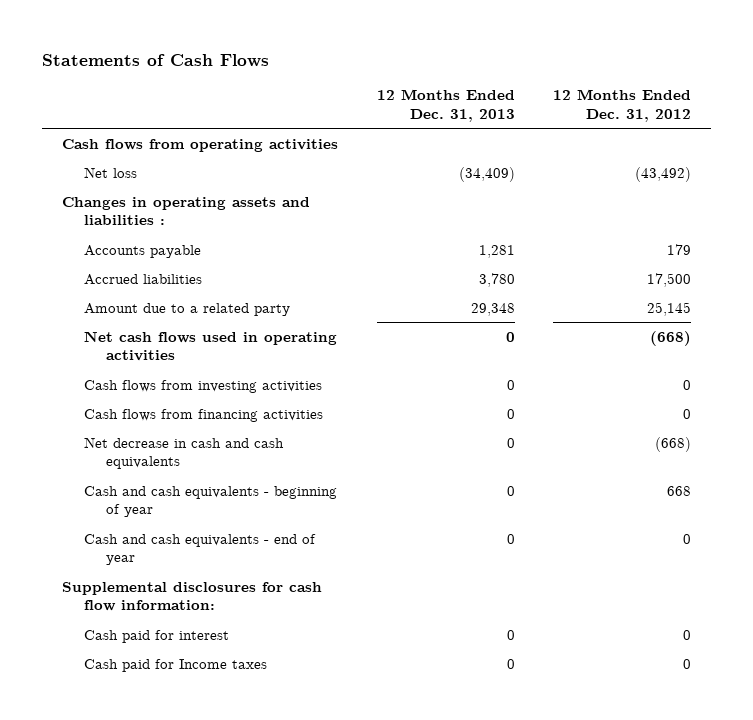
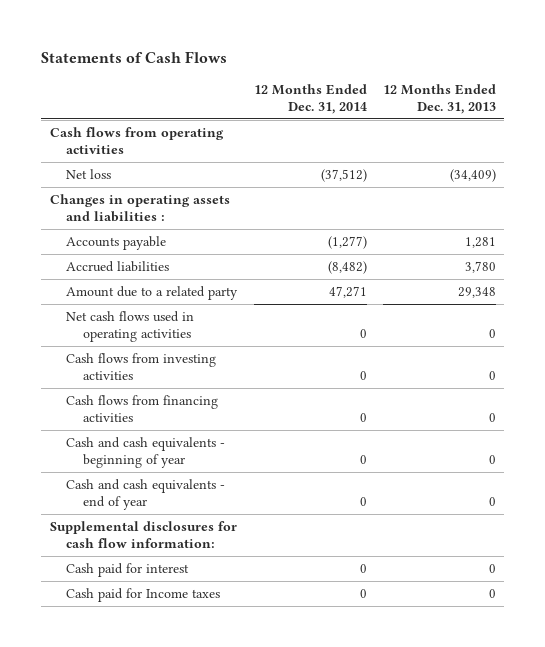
- | 12 Months Ended Dec. 31, 2013 | 12 Months Ended Dec. 31, 2012
+ | 12 Months Ended Dec. 31, 2014 | 12 Months Ended Dec. 31, 2013
- Net decrease in cash and cash equivalents | 0 | (668)

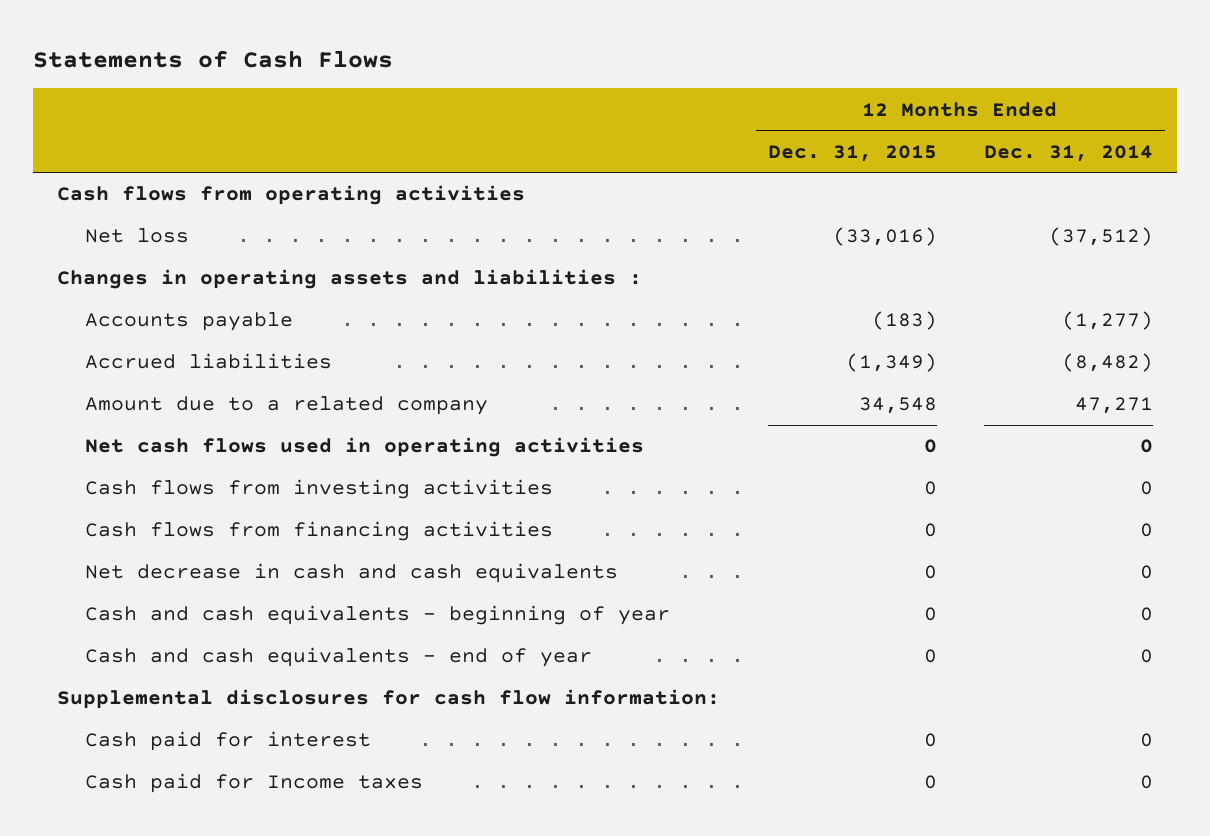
- | 12 Months Ended Dec. 31, 2014 | 12 Months Ended Dec. 31, 2013
+ | 12 Months Ended Dec. 31, 2015 | 12 Months Ended Dec. 31, 2014
- Amount due to a related party | 47,271 | 29,348
+ Amount due to a related company | 34,548 | 47,271
+ Net decrease in cash and cash equivalents | 0 | 0

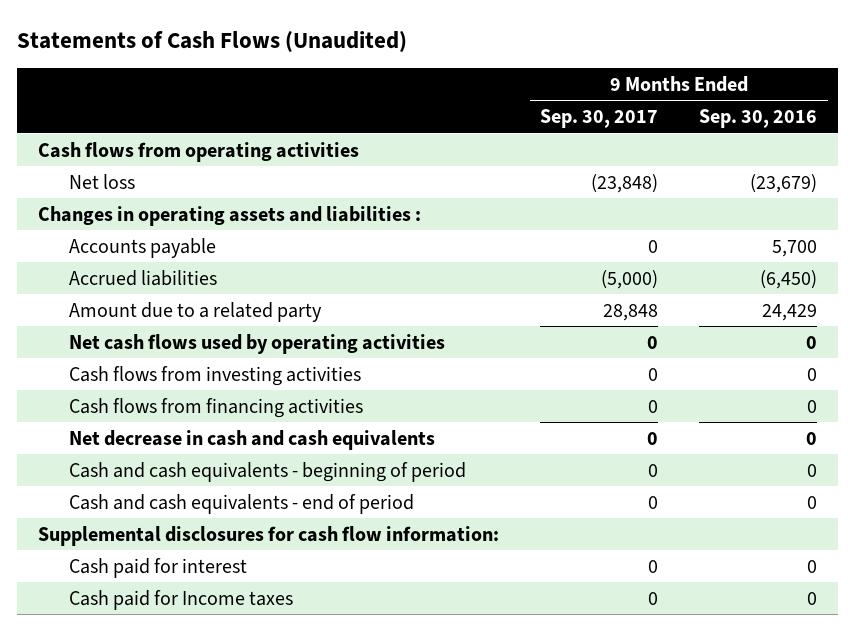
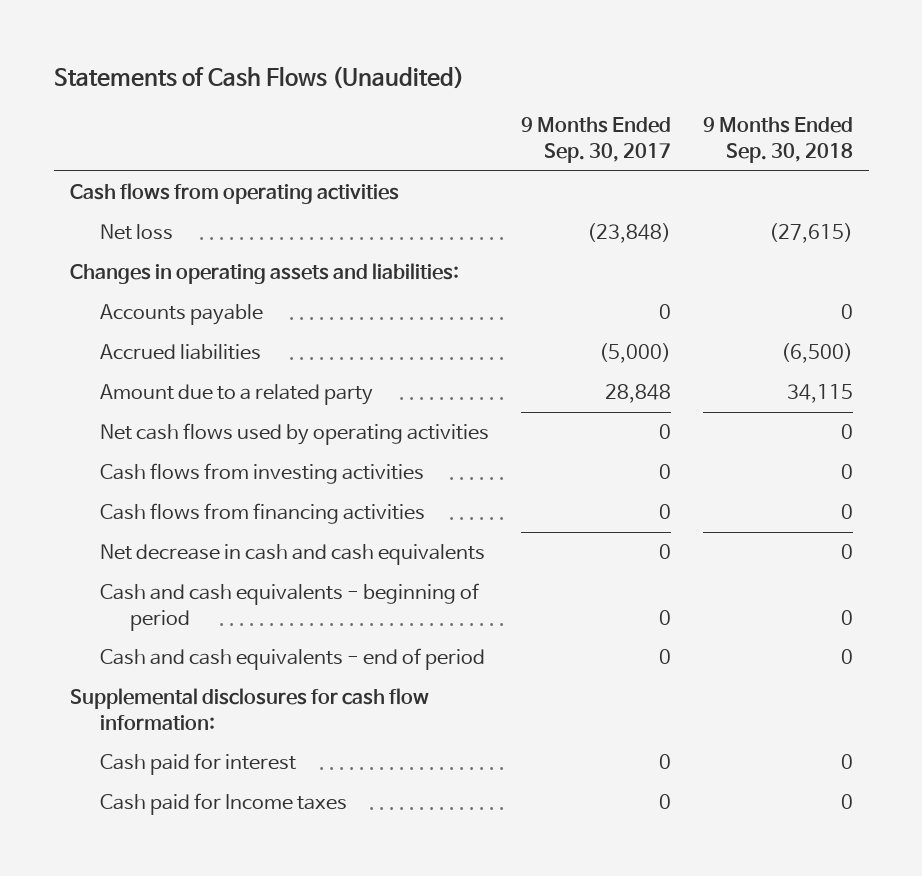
- | 9 Months Ended Sep. 30, 2017 | 9 Months Ended Sep. 30, 2016
+ | 9 Months Ended Sep. 30, 2017 | 9 Months Ended Sep. 30, 2018
- Changes in operating assets and liabilities :
+ Changes in operating assets and liabilities:

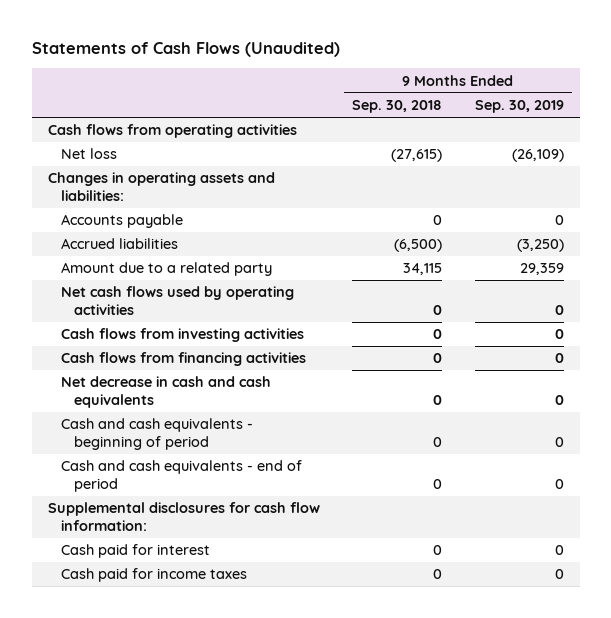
- | 9 Months Ended Sep. 30, 2017 | 9 Months Ended Sep. 30, 2018
+ | 9 Months Ended Sep. 30, 2018 | 9 Months Ended Sep. 30, 2019
- Cash paid for Income taxes | 0 | 0
+ Cash paid for income taxes | 0 | 0

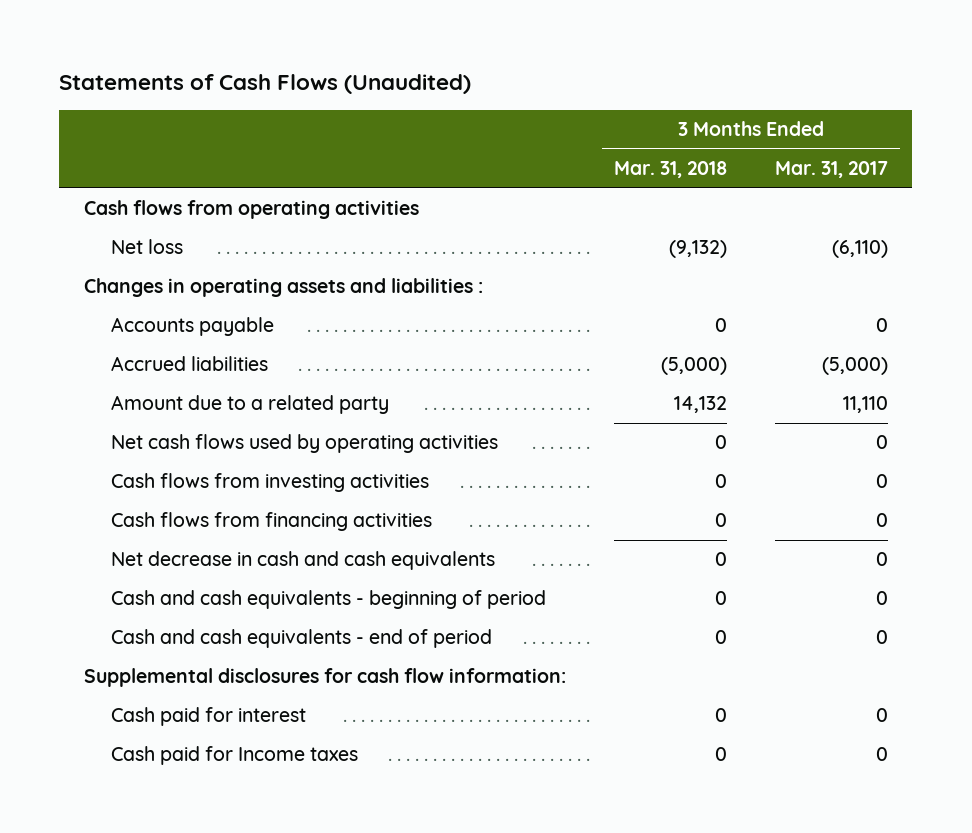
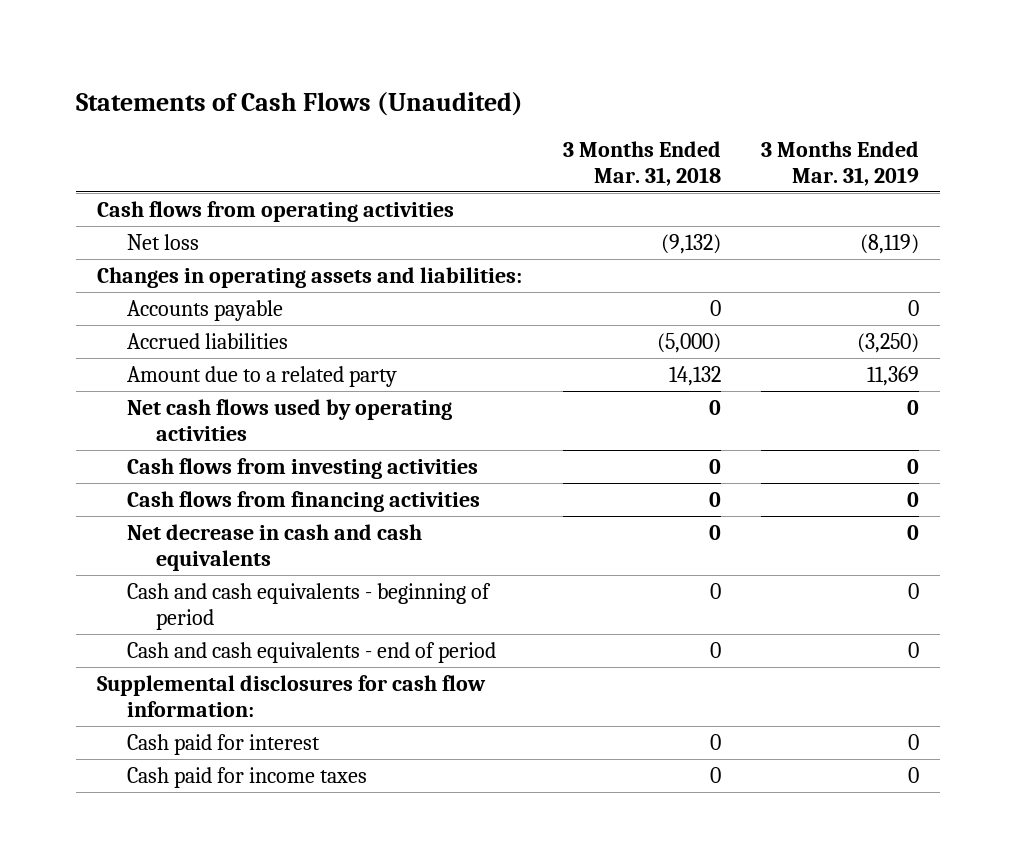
- | 3 Months Ended Mar. 31, 2018 | 3 Months Ended Mar. 31, 2017
+ | 3 Months Ended Mar. 31, 2018 | 3 Months Ended Mar. 31, 2019
- Changes in operating assets and liabilities :
+ Changes in operating assets and liabilities:
- Cash paid for Income taxes | 0 | 0
+ Cash paid for income taxes | 0 | 0

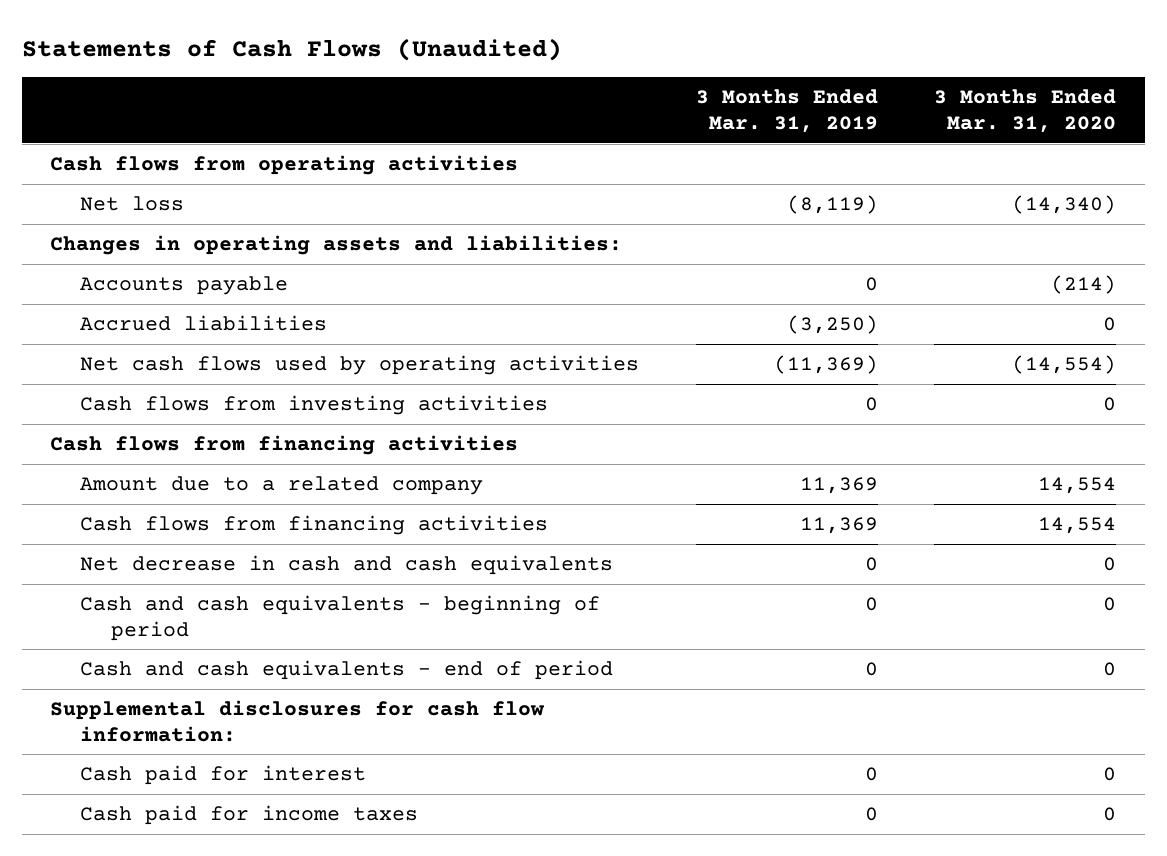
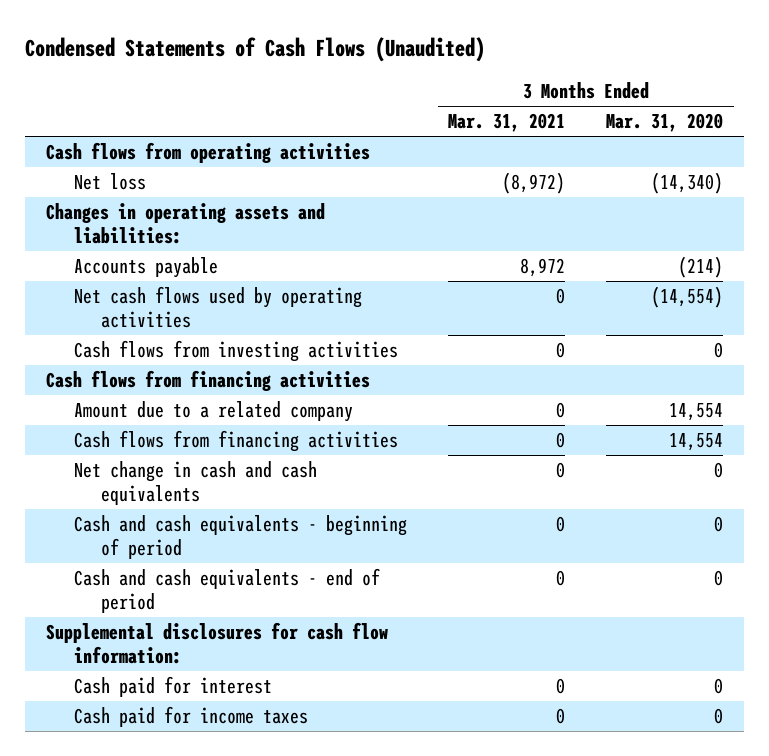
- Statements of Cash Flows (Unaudited)
+ Condensed Statements of Cash Flows (Unaudited)
- | 3 Months Ended Mar. 31, 2019 | 3 Months Ended Mar. 31, 2020
+ | 3 Months Ended Mar. 31, 2021 | 3 Months Ended Mar. 31, 2020
- Accrued liabilities | (3,250) | 0
- Net decrease in cash and cash equivalents | 0 | 0
+ Net change in cash and cash equivalents | 0 | 0

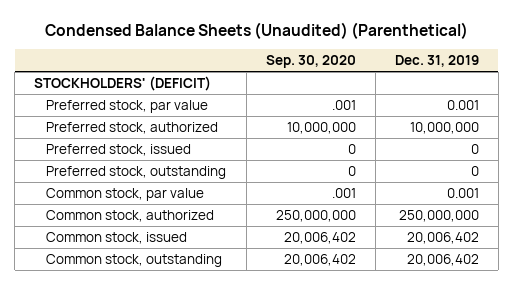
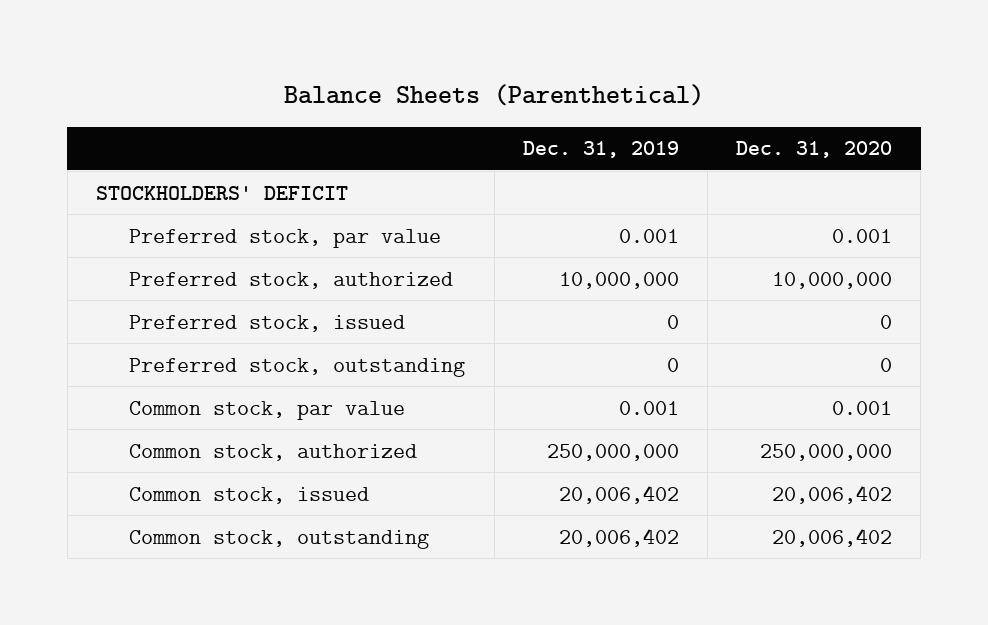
- Condensed Balance Sheets (Unaudited) (Parenthetical)
+ Balance Sheets (Parenthetical)
- | Sep. 30, 2020 | Dec. 31, 2019
+ | Dec. 31, 2019 | Dec. 31, 2020
- STOCKHOLDERS' (DEFICIT)
+ STOCKHOLDERS' DEFICIT

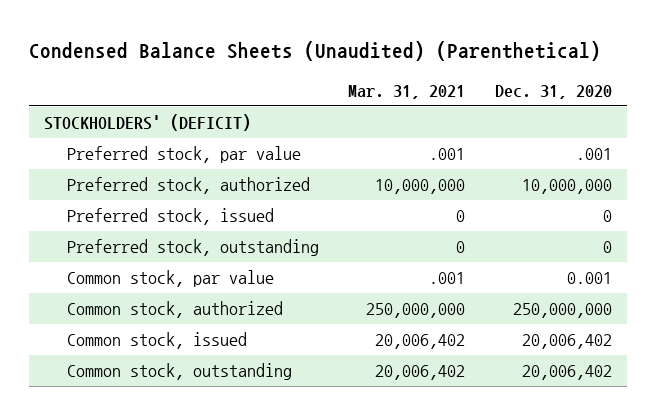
- Balance Sheets (Parenthetical)
+ Condensed Balance Sheets (Unaudited) (Parenthetical)
- | Dec. 31, 2019 | Dec. 31, 2020
+ | Mar. 31, 2021 | Dec. 31, 2020
- STOCKHOLDERS' DEFICIT
- Preferred stock, par value | 0.001 | 0.001
+ STOCKHOLDERS' (DEFICIT)
+ Preferred stock, par value | .001 | .001

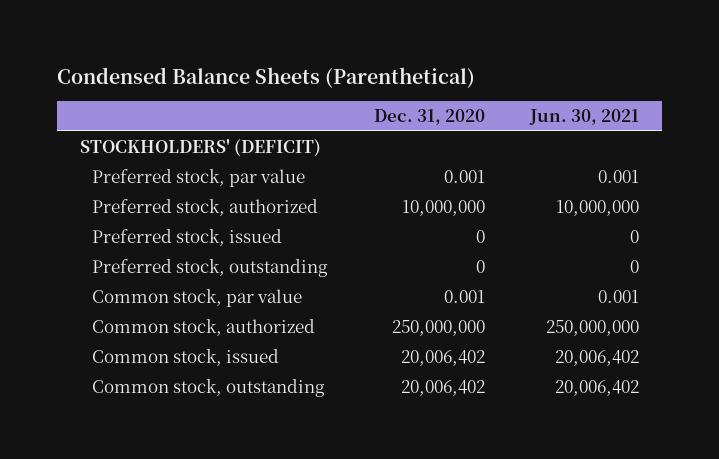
- Condensed Balance Sheets (Unaudited) (Parenthetical)
+ Condensed Balance Sheets (Parenthetical)
- | Mar. 31, 2021 | Dec. 31, 2020
+ | Dec. 31, 2020 | Jun. 30, 2021
- Preferred stock, par value | .001 | .001
+ Preferred stock, par value | 0.001 | 0.001

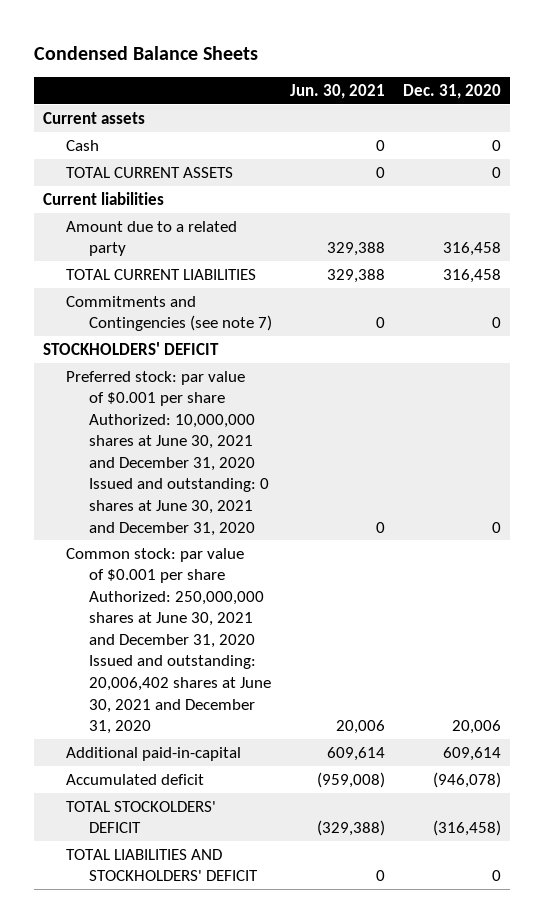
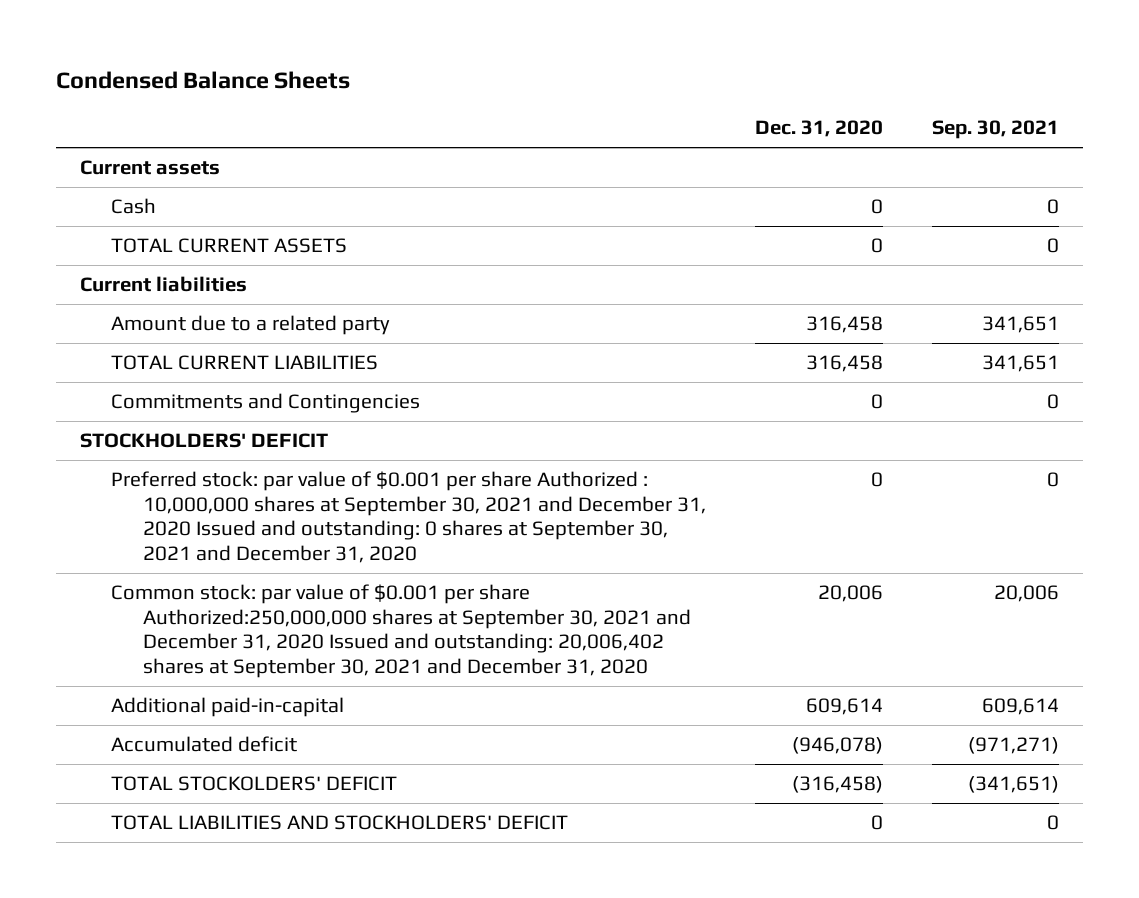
- | Jun. 30, 2021 | Dec. 31, 2020
+ | Dec. 31, 2020 | Sep. 30, 2021
- Commitments and Contingencies (see note 7) | 0 | 0
+ Commitments and Contingencies | 0 | 0
- Preferred stock: par value of $0.001 per share Authorized: 10,000,000 shares at June 30, 2021 and December 31, 2020 Issued and outstanding: 0 shares at June 30, 2021 and December 31, 2020 | 0 | 0
- Common stock: par value of $0.001 per share Authorized: 250,000,000 shares at June 30, 2021 and December 31, 2020 Issued and outstanding: 20,006,402 shares at June 30, 2021 and December 31, 2020 | 20,006 | 20,006
+ Preferred stock: par value of $0.001 per share Authorized : 10,000,000 shares at September 30, 2021 and December 31, 2020 Issued and outstanding: 0 shares at September 30, 2021 and December 31, 2020 | 0 | 0
+ Common stock: par value of $0.001 per share Authorized:250,000,000 shares at September 30, 2021 and December 31, 2020 Issued and outstanding: 20,006,402 shares at September 30, 2021 and December 31, 2020 | 20,006 | 20,006

